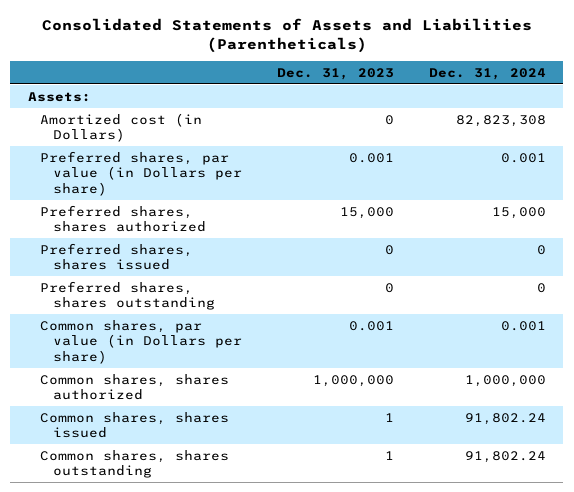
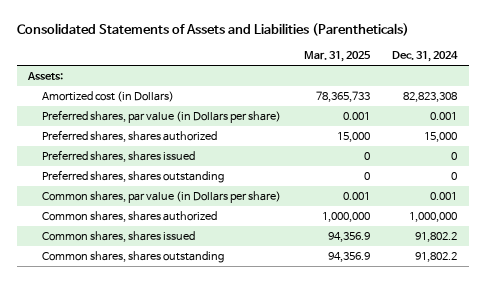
- | Dec. 31, 2023 | Dec. 31, 2024
+ | Mar. 31, 2025 | Dec. 31, 2024
- Common shares, shares issued | 1 | 91,802.24
- Common shares, shares outstanding | 1 | 91,802.24
+ Common shares, shares issued | 94,356.9 | 91,802.2
+ Common shares, shares outstanding | 94,356.9 | 91,802.2

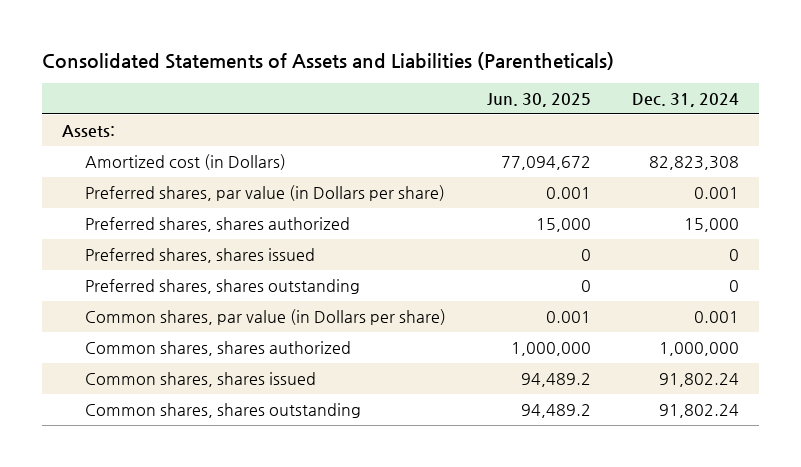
- | Mar. 31, 2025 | Dec. 31, 2024
+ | Jun. 30, 2025 | Dec. 31, 2024
- Common shares, shares issued | 94,356.9 | 91,802.2
- Common shares, shares outstanding | 94,356.9 | 91,802.2
+ Common shares, shares issued | 94,489.2 | 91,802.24
+ Common shares, shares outstanding | 94,489.2 | 91,802.24

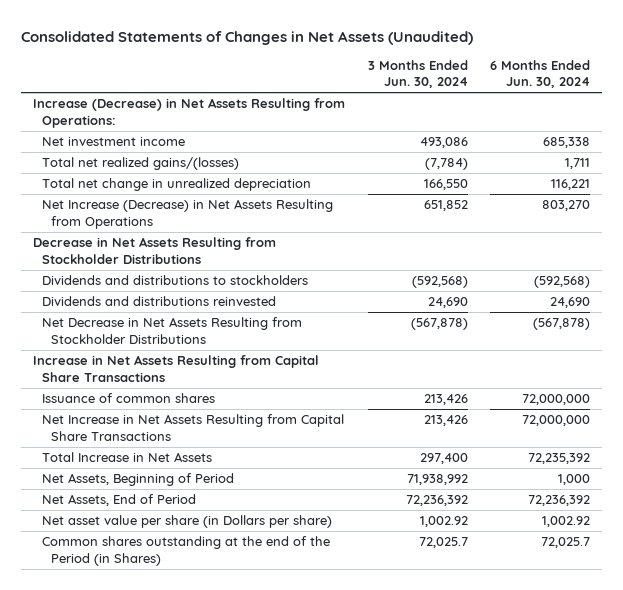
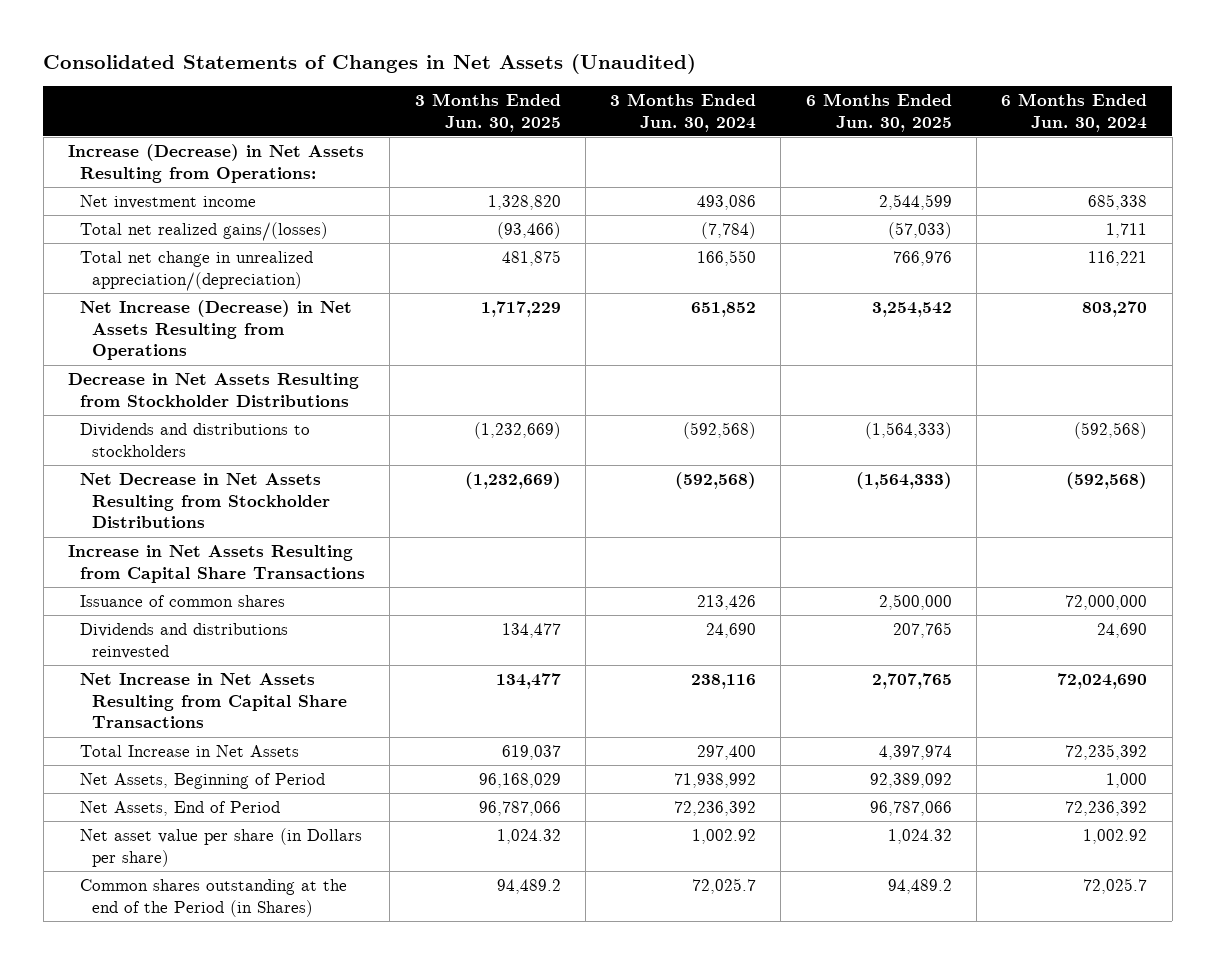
- | 3 Months Ended Jun. 30, 2024 | 6 Months Ended Jun. 30, 2024
+ | 3 Months Ended Jun. 30, 2025 | 3 Months Ended Jun. 30, 2024 | 6 Months Ended Jun. 30, 2025 | 6 Months Ended Jun. 30, 2024
- Total net change in unrealized depreciation | 166,550 | 116,221
+ Total net change in unrealized appreciation/(depreciation) | 481,875 | 166,550 | 766,976 | 116,221
- Net Decrease in Net Assets Resulting from Stockholder Distributions | (567,878) | (567,878)
+ Net Decrease in Net Assets Resulting from Stockholder Distributions | (1,232,669) | (592,568) | (1,564,333) | (592,568)
- Net Increase in Net Assets Resulting from Capital Share Transactions | 213,426 | 72,000,000
moved down: Dividends and distributions reinvested | 134,477 | 24,690 | 207,765 | 24,690
+ Net Increase in Net Assets Resulting from Capital Share Transactions | 134,477 | 238,116 | 2,707,765 | 72,024,690

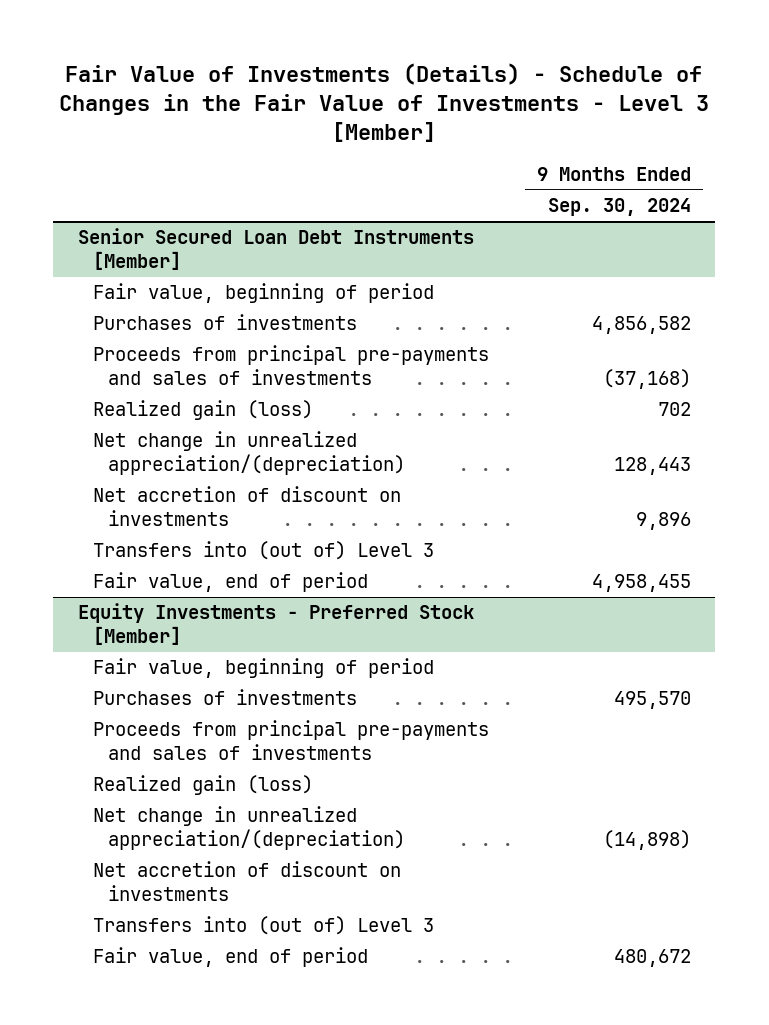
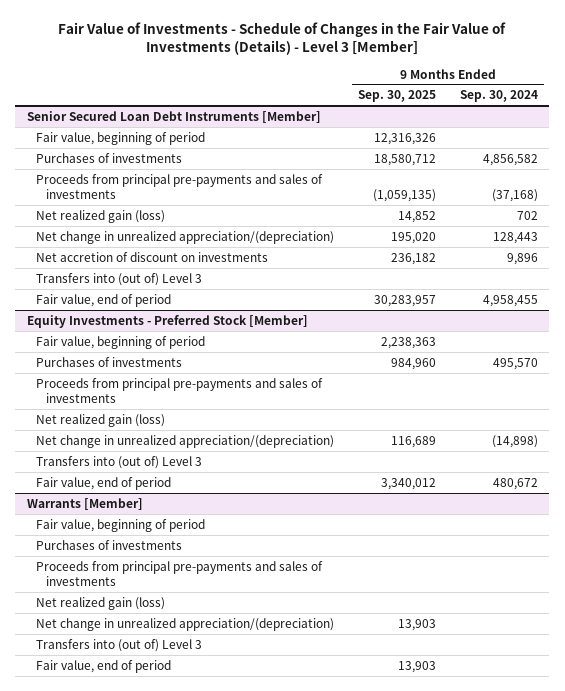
- Fair Value of Investments (Details) - Schedule of Changes in the Fair Value of Investments - Level 3 [Member]
+ Fair Value of Investments - Schedule of Changes in the Fair Value of Investments (Details) - Level 3 [Member]
- | 9 Months Ended Sep. 30, 2024
+ | 9 Months Ended Sep. 30, 2025 | 9 Months Ended Sep. 30, 2024
@ Senior Secured Loan Debt Instruments [Member]
- Realized gain (loss) | 702
+ Net realized gain (loss) | 14,852 | 702
@ Equity Investments - Preferred Stock [Member]
- Realized gain (loss)
+ Net realized gain (loss)
- Net accretion of discount on investments
+ Warrants [Member]
+ Fair value, beginning of period
+ Purchases of investments
+ Proceeds from principal pre-payments and sales of investments
+ Net realized gain (loss)
+ Net change in unrealized appreciation/(depreciation) | 13,903 |
+ Transfers into (out of) Level 3
+ Fair value, end of period | 13,903 |

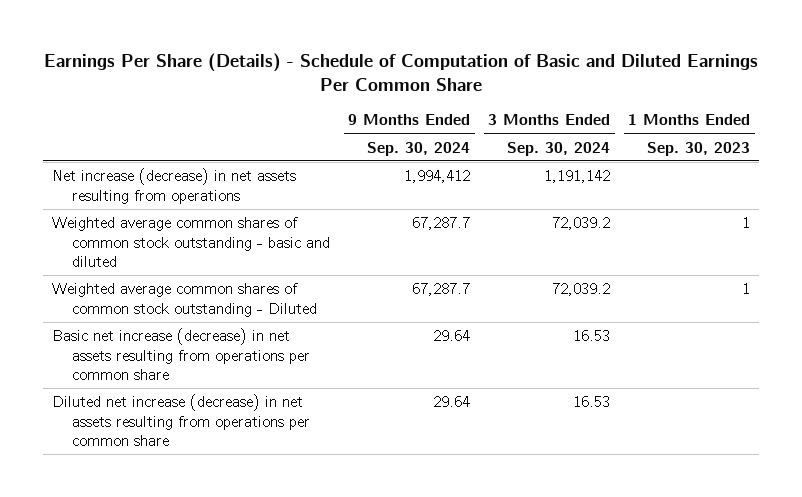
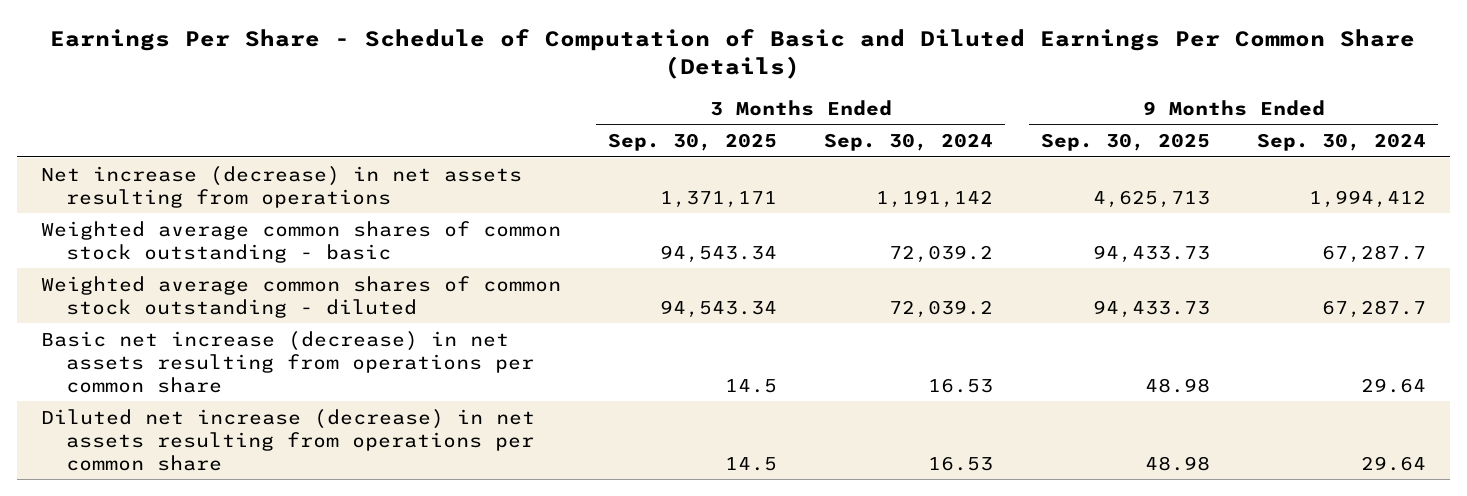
- Earnings Per Share (Details) - Schedule of Computation of Basic and Diluted Earnings Per Common Share
+ Earnings Per Share - Schedule of Computation of Basic and Diluted Earnings Per Common Share (Details)
- | 9 Months Ended Sep. 30, 2024 | 3 Months Ended Sep. 30, 2024 | 1 Months Ended Sep. 30, 2023
+ | 3 Months Ended Sep. 30, 2025 | 3 Months Ended Sep. 30, 2024 | 9 Months Ended Sep. 30, 2025 | 9 Months Ended Sep. 30, 2024
- Weighted average common shares of common stock outstanding - basic and diluted | 67,287.7 | 72,039.2 | 1
- Weighted average common shares of common stock outstanding - Diluted | 67,287.7 | 72,039.2 | 1
+ Weighted average common shares of common stock outstanding - basic | 94,543.34 | 72,039.2 | 94,433.73 | 67,287.7
+ Weighted average common shares of common stock outstanding - diluted | 94,543.34 | 72,039.2 | 94,433.73 | 67,287.7

